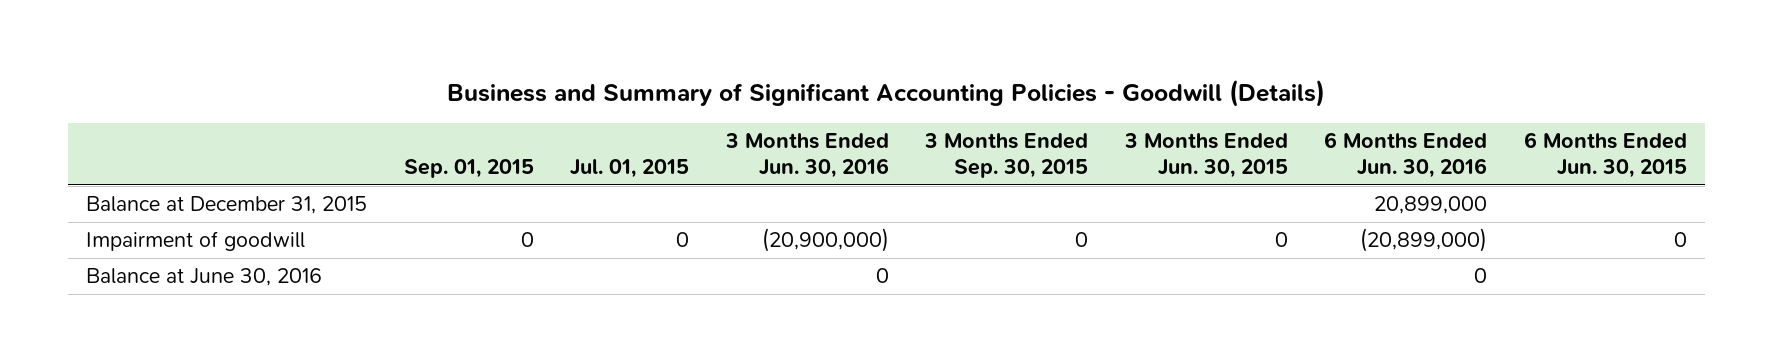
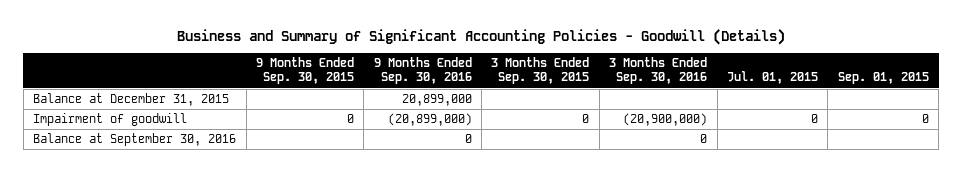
- | Sep. 01, 2015 | Jul. 01, 2015 | 3 Months Ended Jun. 30, 2016 | 3 Months Ended Sep. 30, 2015 | 3 Months Ended Jun. 30, 2015 | 6 Months Ended Jun. 30, 2016 | 6 Months Ended Jun. 30, 2015
+ | 9 Months Ended Sep. 30, 2015 | 9 Months Ended Sep. 30, 2016 | 3 Months Ended Sep. 30, 2015 | 3 Months Ended Sep. 30, 2016 | Jul. 01, 2015 | Sep. 01, 2015
- Balance at June 30, 2016 | | | 0 | | | 0 |
+ Balance at September 30, 2016 | | 0 | | 0 | |

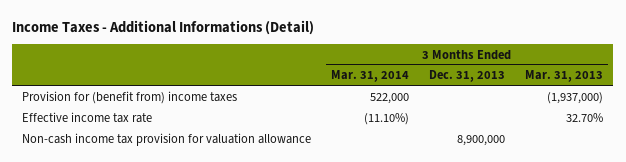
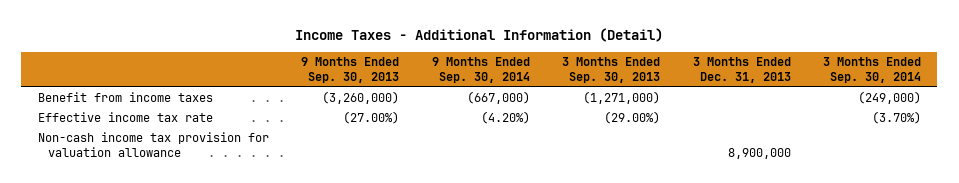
- Income Taxes - Additional Informations (Detail)
+ Income Taxes - Additional Information (Detail)
- | 3 Months Ended Mar. 31, 2014 | 3 Months Ended Dec. 31, 2013 | 3 Months Ended Mar. 31, 2013
+ | 9 Months Ended Sep. 30, 2013 | 9 Months Ended Sep. 30, 2014 | 3 Months Ended Sep. 30, 2013 | 3 Months Ended Dec. 31, 2013 | 3 Months Ended Sep. 30, 2014
- Provision for (benefit from) income taxes | 522,000 | | (1,937,000)
+ Benefit from income taxes | (3,260,000) | (667,000) | (1,271,000) | | (249,000)

